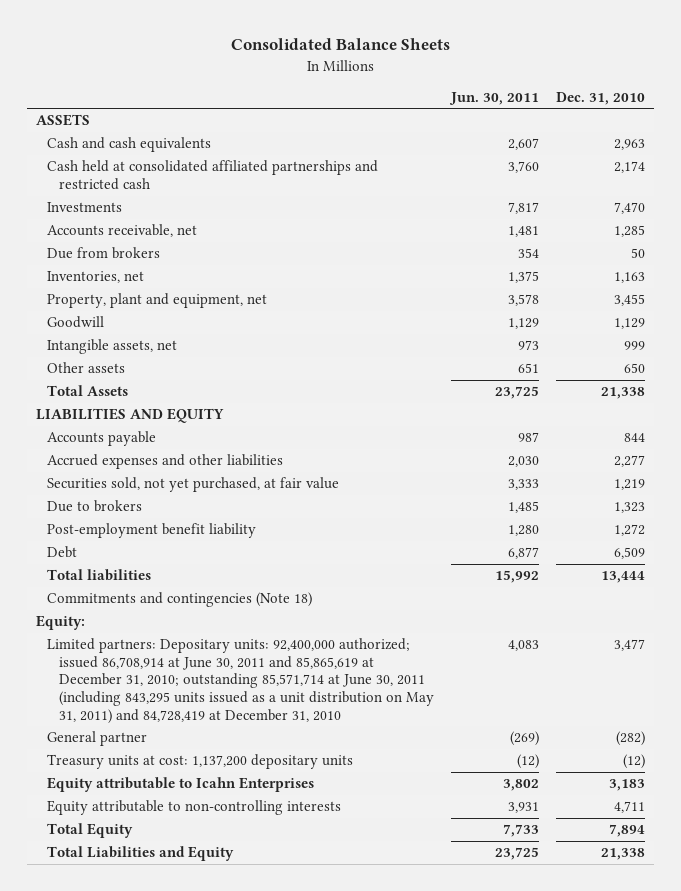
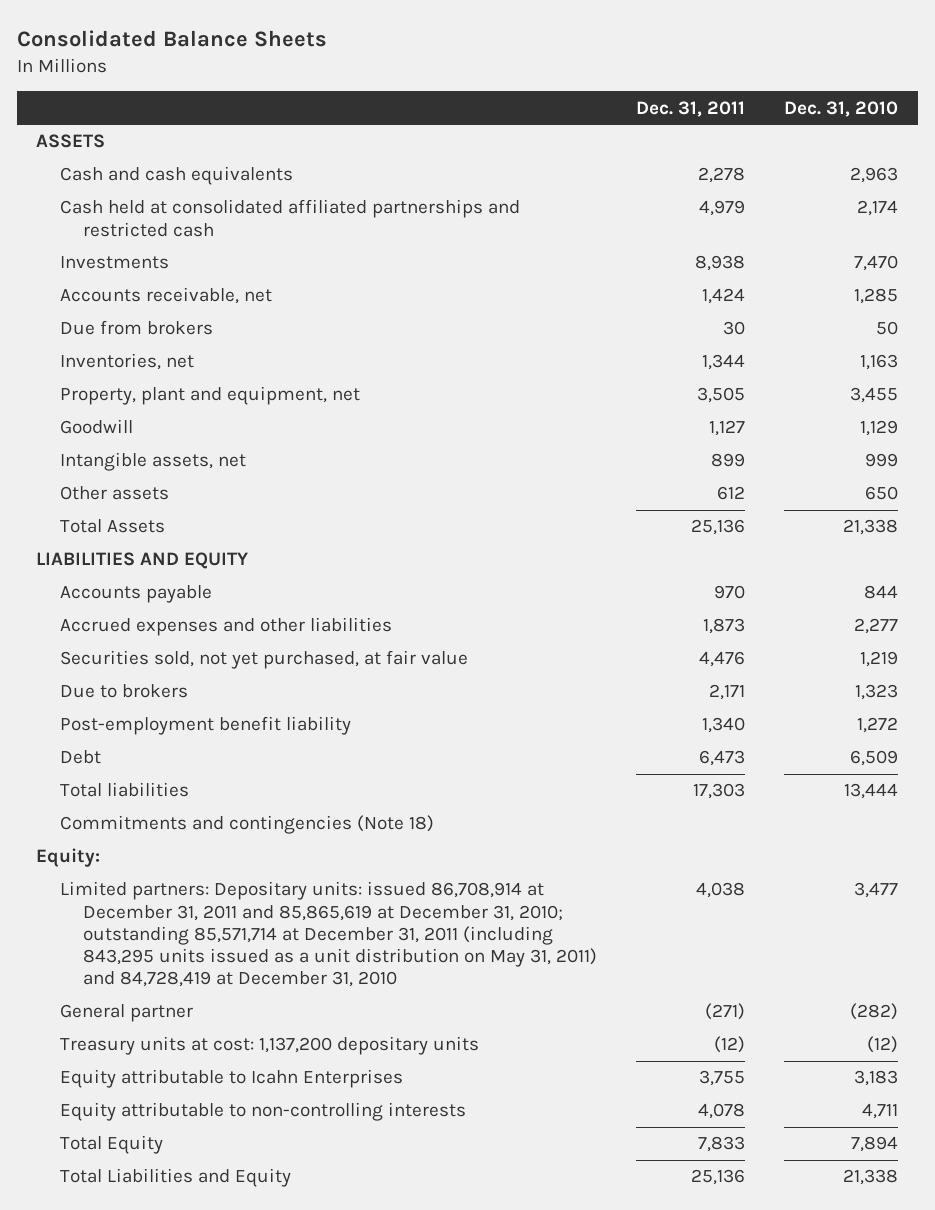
- | Jun. 30, 2011 | Dec. 31, 2010
+ | Dec. 31, 2011 | Dec. 31, 2010
- Limited partners: Depositary units: 92,400,000 authorized; issued 86,708,914 at June 30, 2011 and 85,865,619 at December 31, 2010; outstanding 85,571,714 at June 30, 2011 (including 843,295 units issued as a unit distribution on May 31, 2011) and 84,728,419 at December 31, 2010 | 4,083 | 3,477
+ Limited partners: Depositary units: issued 86,708,914 at December 31, 2011 and 85,865,619 at December 31, 2010; outstanding 85,571,714 at December 31, 2011 (including 843,295 units issued as a unit distribution on May 31, 2011) and 84,728,419 at December 31, 2010 | 4,038 | 3,477

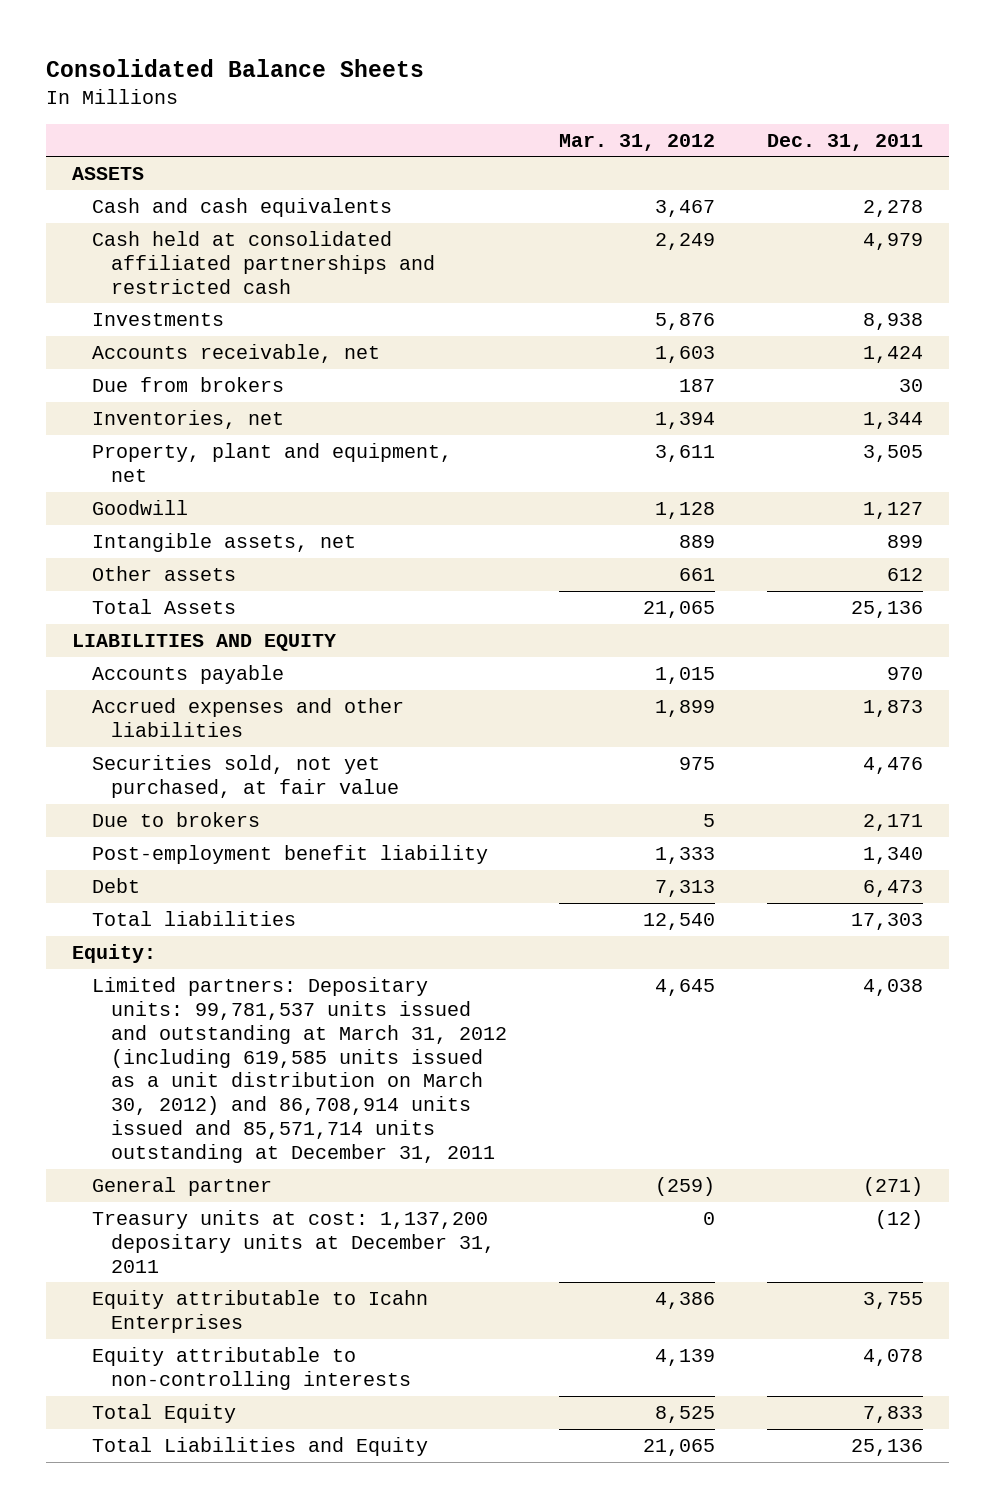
- | Dec. 31, 2011 | Dec. 31, 2010
+ | Mar. 31, 2012 | Dec. 31, 2011
- Commitments and contingencies (Note 18)
- Limited partners: Depositary units: issued 86,708,914 at December 31, 2011 and 85,865,619 at December 31, 2010; outstanding 85,571,714 at December 31, 2011 (including 843,295 units issued as a unit distribution on May 31, 2011) and 84,728,419 at December 31, 2010 | 4,038 | 3,477
+ Limited partners: Depositary units: 99,781,537 units issued and outstanding at March 31, 2012 (including 619,585 units issued as a unit distribution on March 30, 2012) and 86,708,914 units issued and 85,571,714 units outstanding at December 31, 2011 | 4,645 | 4,038
- Treasury units at cost: 1,137,200 depositary units | (12) | (12)
+ Treasury units at cost: 1,137,200 depositary units at December 31, 2011 | 0 | (12)

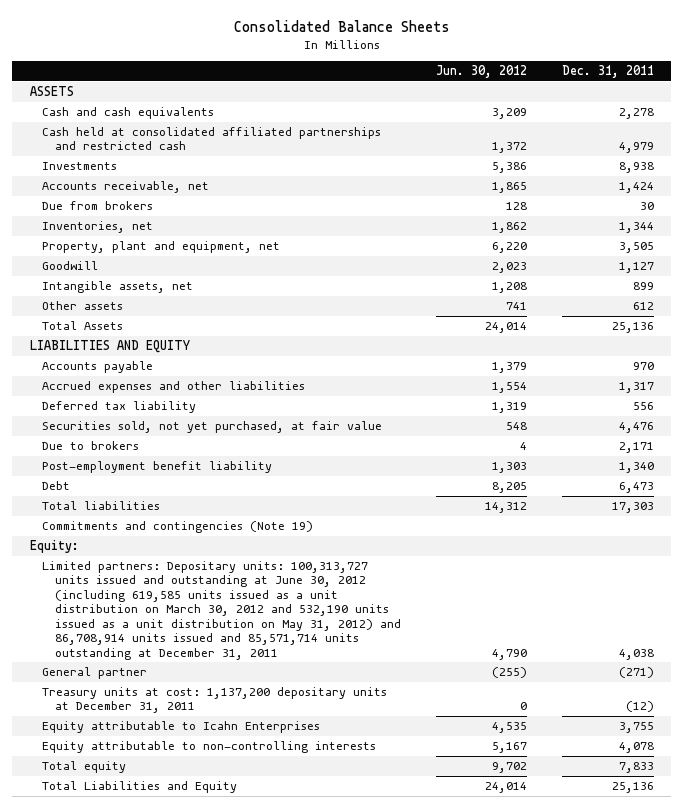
- | Mar. 31, 2012 | Dec. 31, 2011
+ | Jun. 30, 2012 | Dec. 31, 2011
- Accrued expenses and other liabilities | 1,899 | 1,873
+ Accrued expenses and other liabilities | 1,554 | 1,317
+ Deferred tax liability | 1,319 | 556
+ Commitments and contingencies (Note 19)
- Limited partners: Depositary units: 99,781,537 units issued and outstanding at March 31, 2012 (including 619,585 units issued as a unit distribution on March 30, 2012) and 86,708,914 units issued and 85,571,714 units outstanding at December 31, 2011 | 4,645 | 4,038
+ Limited partners: Depositary units: 100,313,727 units issued and outstanding at June 30, 2012 (including 619,585 units issued as a unit distribution on March 30, 2012 and 532,190 units issued as a unit distribution on May 31, 2012) and 86,708,914 units issued and 85,571,714 units outstanding at December 31, 2011 | 4,790 | 4,038
- Total Equity | 8,525 | 7,833
+ Total equity | 9,702 | 7,833

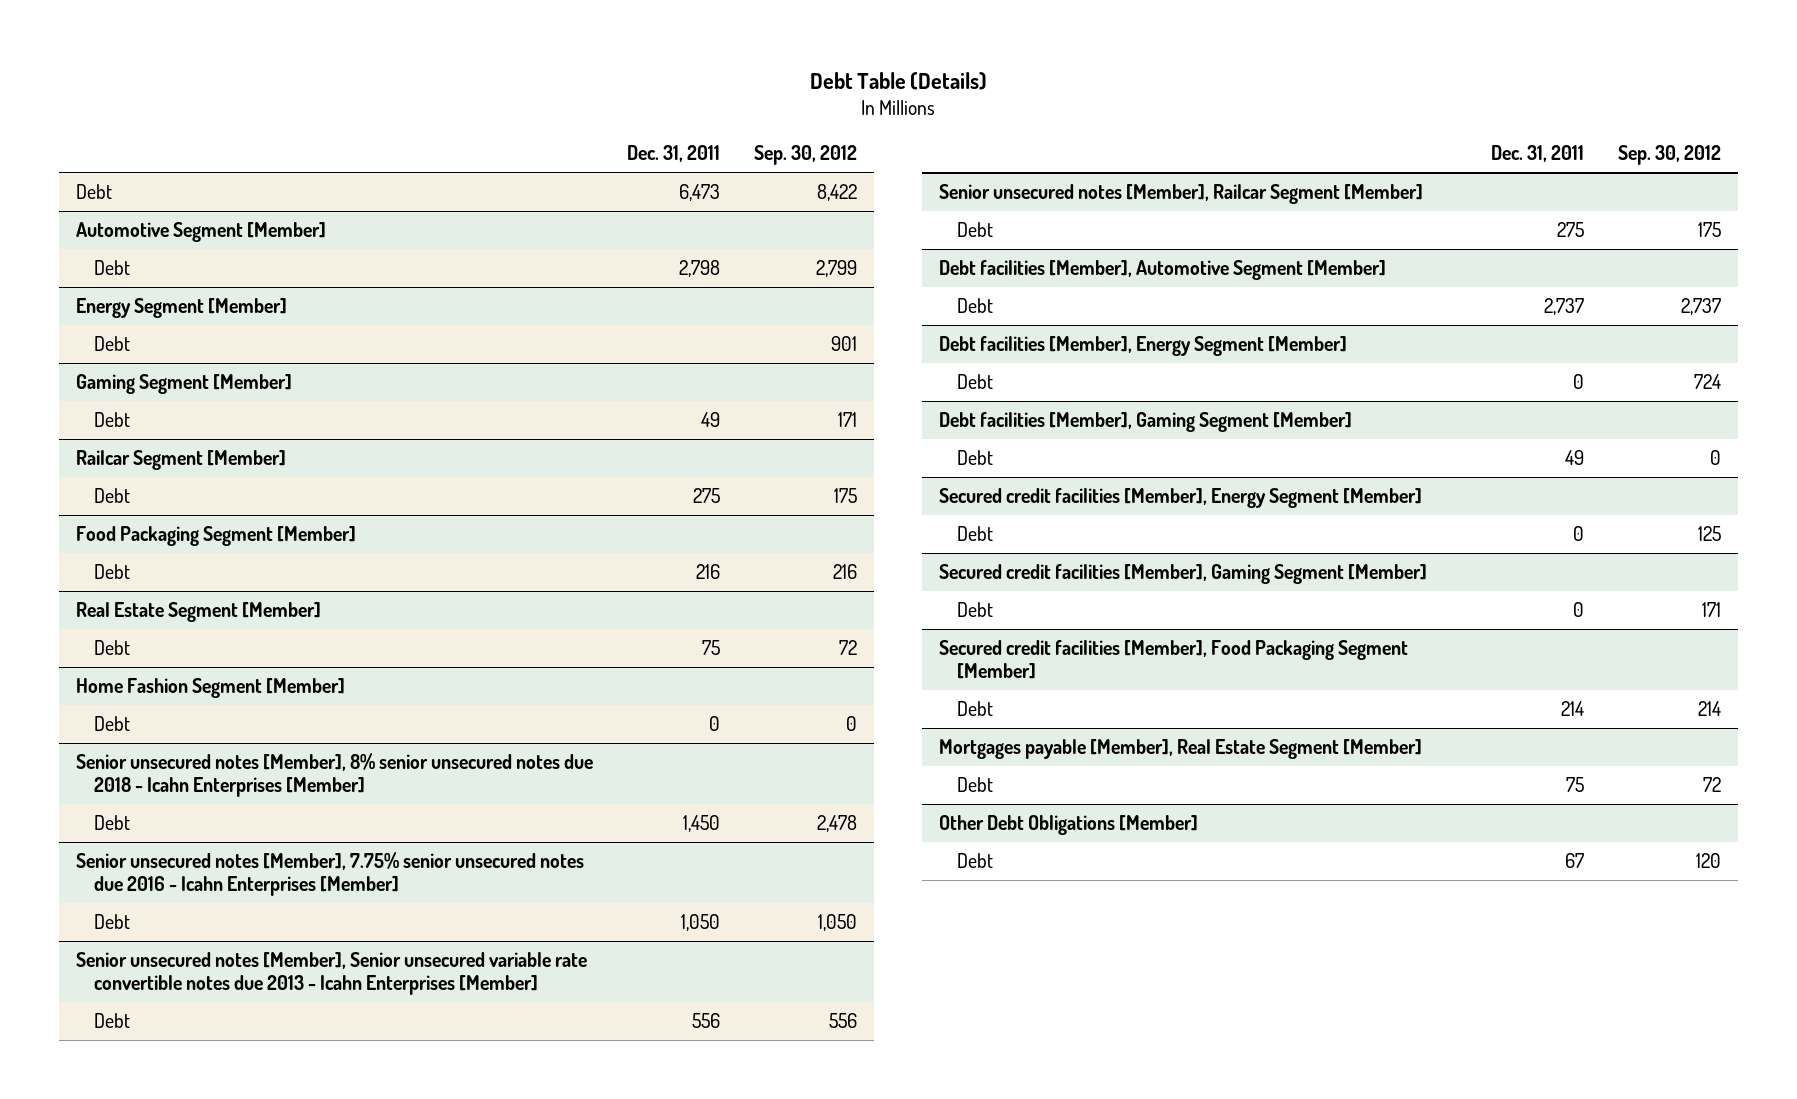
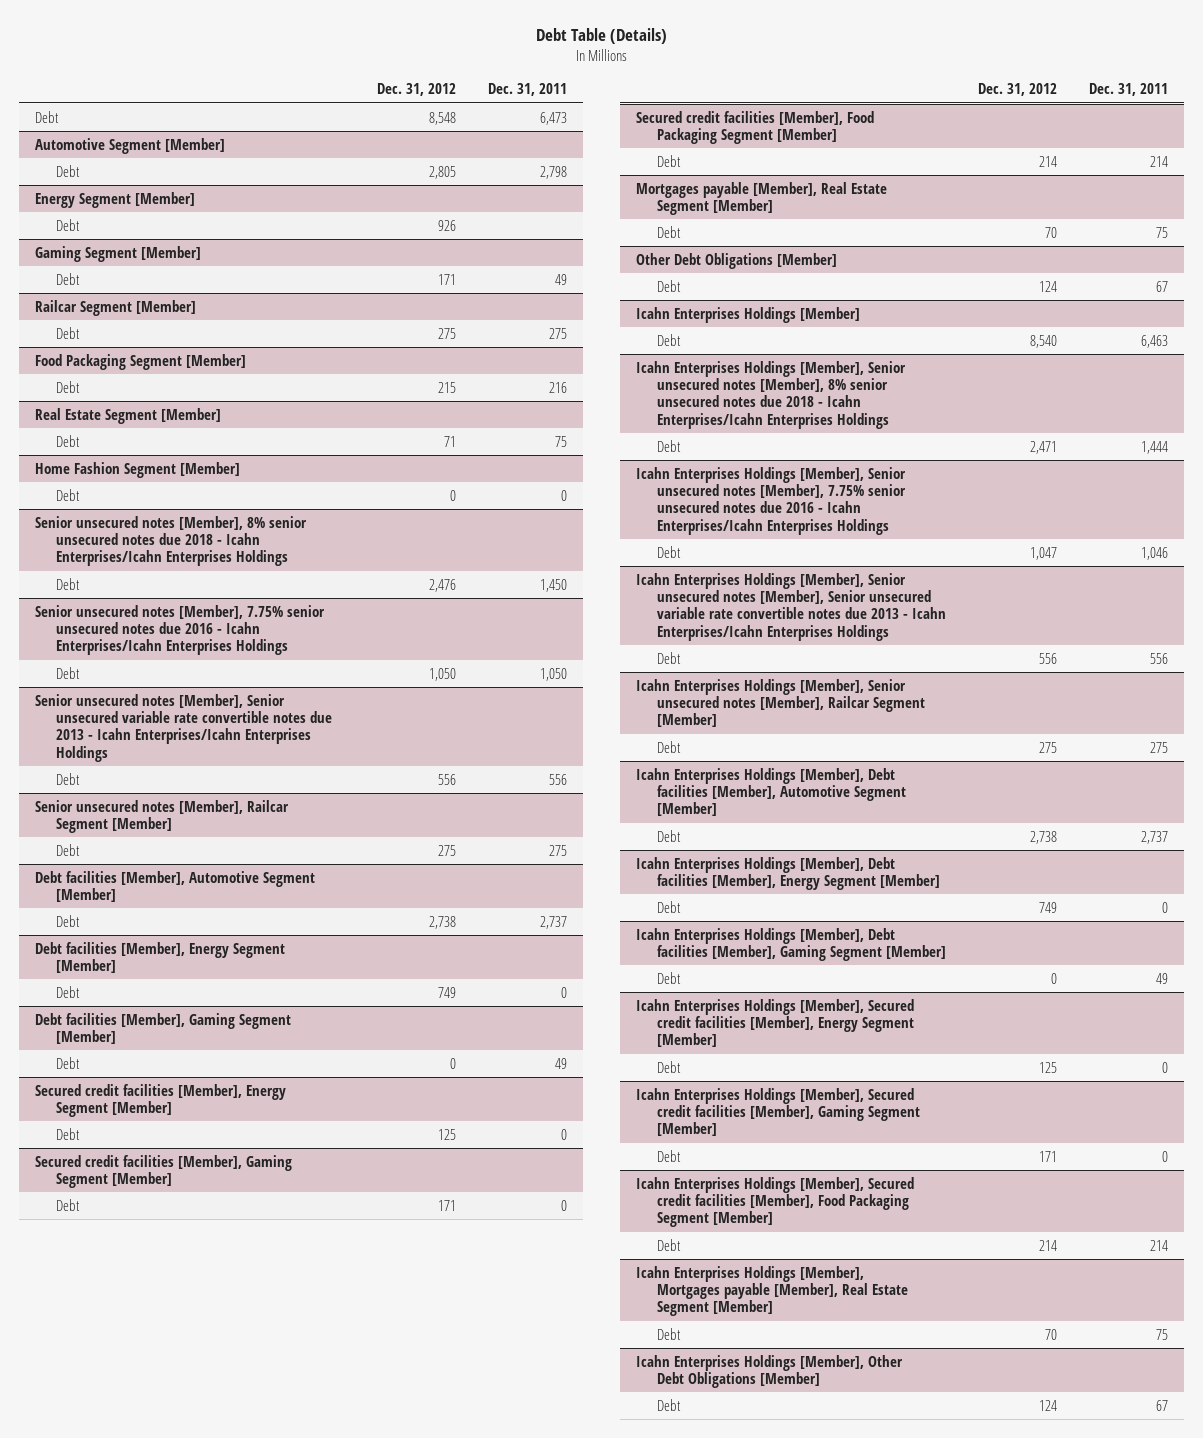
- | Dec. 31, 2011 | Sep. 30, 2012
+ | Dec. 31, 2012 | Dec. 31, 2011
- Senior unsecured notes [Member], 8% senior unsecured notes due 2018 - Icahn Enterprises [Member]
+ Senior unsecured notes [Member], 8% senior unsecured notes due 2018 - Icahn Enterprises/Icahn Enterprises Holdings
- Senior unsecured notes [Member], 7.75% senior unsecured notes due 2016 - Icahn Enterprises [Member]
+ Senior unsecured notes [Member], 7.75% senior unsecured notes due 2016 - Icahn Enterprises/Icahn Enterprises Holdings
- Senior unsecured notes [Member], Senior unsecured variable rate convertible notes due 2013 - Icahn Enterprises [Member]
+ Senior unsecured notes [Member], Senior unsecured variable rate convertible notes due 2013 - Icahn Enterprises/Icahn Enterprises Holdings
+ Icahn Enterprises Holdings [Member]
+ Debt | 8,540 | 6,463
+ Icahn Enterprises Holdings [Member], Senior unsecured notes [Member], 8% senior unsecured notes due 2018 - Icahn Enterprises/Icahn Enterprises Holdings
+ Debt | 2,471 | 1,444
+ Icahn Enterprises Holdings [Member], Senior unsecured notes [Member], 7.75% senior unsecured notes due 2016 - Icahn Enterprises/Icahn Enterprises Holdings
+ Debt | 1,047 | 1,046
+ Icahn Enterprises Holdings [Member], Senior unsecured notes [Member], Senior unsecured variable rate convertible notes due 2013 - Icahn Enterprises/Icahn Enterprises Holdings
+ Debt | 556 | 556
+ Icahn Enterprises Holdings [Member], Senior unsecured notes [Member], Railcar Segment [Member]
+ Debt | 275 | 275
+ Icahn Enterprises Holdings [Member], Debt facilities [Member], Automotive Segment [Member]
+ Debt | 2,738 | 2,737
+ Icahn Enterprises Holdings [Member], Debt facilities [Member], Energy Segment [Member]
+ Debt | 749 | 0
+ Icahn Enterprises Holdings [Member], Debt facilities [Member], Gaming Segment [Member]
+ Debt | 0 | 49
+ Icahn Enterprises Holdings [Member], Secured credit facilities [Member], Energy Segment [Member]
+ Debt | 125 | 0
+ Icahn Enterprises Holdings [Member], Secured credit facilities [Member], Gaming Segment [Member]
+ Debt | 171 | 0
+ Icahn Enterprises Holdings [Member], Secured credit facilities [Member], Food Packaging Segment [Member]
+ Debt | 214 | 214
+ Icahn Enterprises Holdings [Member], Mortgages payable [Member], Real Estate Segment [Member]
+ Debt | 70 | 75
+ Icahn Enterprises Holdings [Member], Other Debt Obligations [Member]
+ Debt | 124 | 67

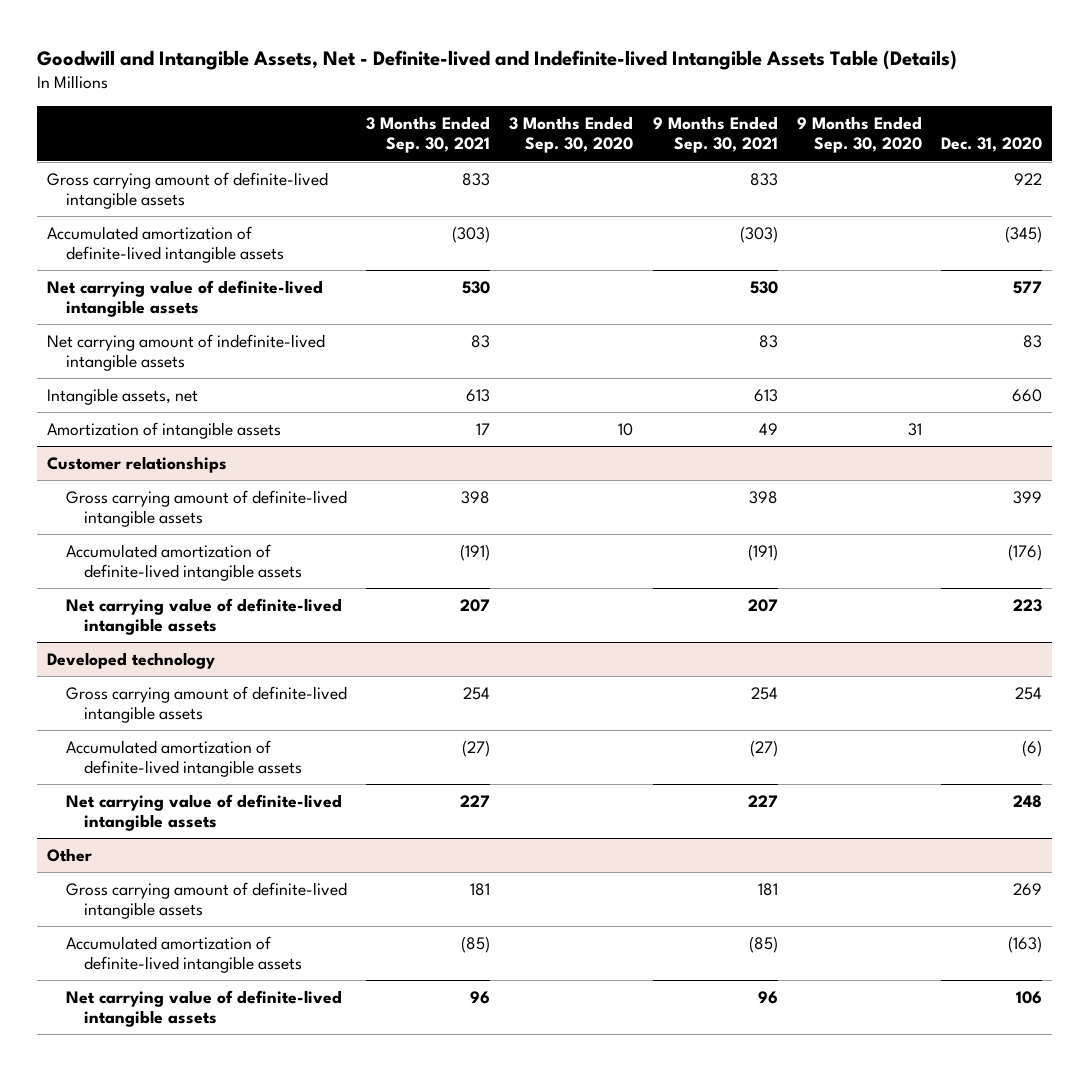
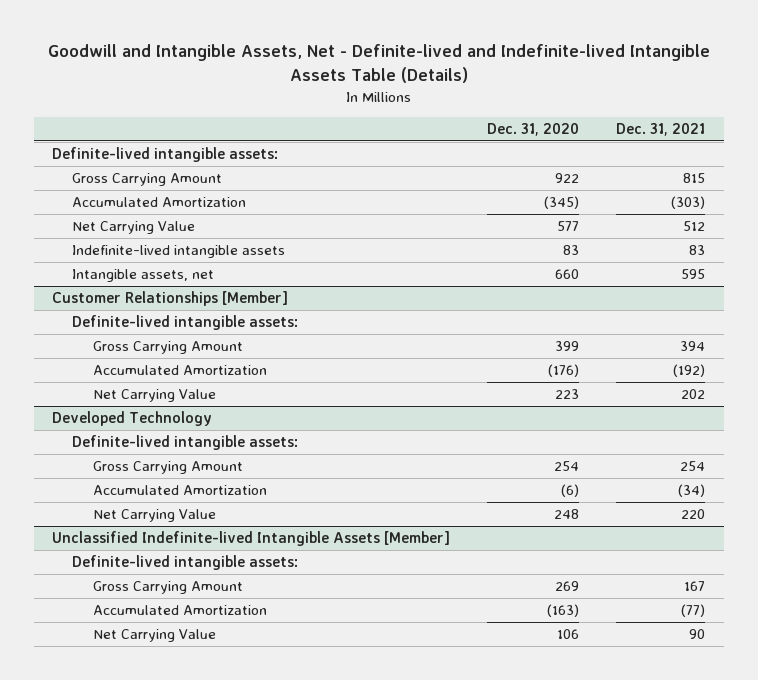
- | 3 Months Ended Sep. 30, 2021 | 3 Months Ended Sep. 30, 2020 | 9 Months Ended Sep. 30, 2021 | 9 Months Ended Sep. 30, 2020 | Dec. 31, 2020
+ | Dec. 31, 2020 | Dec. 31, 2021
- Gross carrying amount of definite-lived intangible assets | 833 | | 833 | | 922
- Accumulated amortization of definite-lived intangible assets | (303) | | (303) | | (345)
- Net carrying value of definite-lived intangible assets | 530 | | 530 | | 577
- Net carrying amount of indefinite-lived intangible assets | 83 | | 83 | | 83
+ Definite-lived intangible assets:
+ Gross Carrying Amount | 922 | 815
+ Accumulated Amortization | (345) | (303)
+ Net Carrying Value | 577 | 512
+ Indefinite-lived intangible assets | 83 | 83
- Amortization of intangible assets | 17 | 10 | 49 | 31 |
- Customer relationships
- Gross carrying amount of definite-lived intangible assets | 398 | | 398 | | 399
- Accumulated amortization of definite-lived intangible assets | (191) | | (191) | | (176)
- Net carrying value of definite-lived intangible assets | 207 | | 207 | | 223
- Developed technology
- Gross carrying amount of definite-lived intangible assets | 254 | | 254 | | 254
- Accumulated amortization of definite-lived intangible assets | (27) | | (27) | | (6)
- Net carrying value of definite-lived intangible assets | 227 | | 227 | | 248
- Other
- Gross carrying amount of definite-lived intangible assets | 181 | | 181 | | 269
- Accumulated amortization of definite-lived intangible assets | (85) | | (85) | | (163)
- Net carrying value of definite-lived intangible assets | 96 | | 96 | | 106
+ Customer Relationships [Member]
+ Definite-lived intangible assets:
+ Gross Carrying Amount | 399 | 394
+ Accumulated Amortization | (176) | (192)
+ Net Carrying Value | 223 | 202
+ Developed Technology
+ Definite-lived intangible assets:
+ Gross Carrying Amount | 254 | 254
+ Accumulated Amortization | (6) | (34)
+ Net Carrying Value | 248 | 220
+ Unclassified Indefinite-lived Intangible Assets [Member]
+ Definite-lived intangible assets:
+ Gross Carrying Amount | 269 | 167
+ Accumulated Amortization | (163) | (77)
+ Net Carrying Value | 106 | 90

